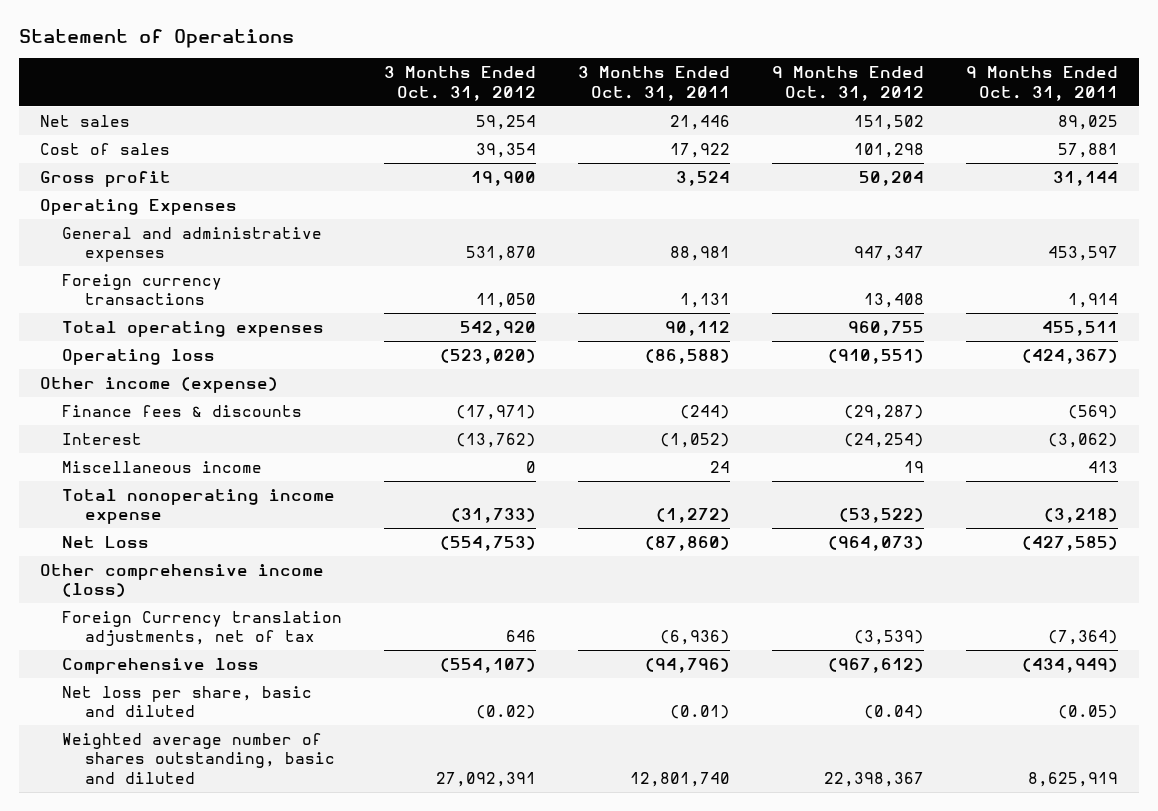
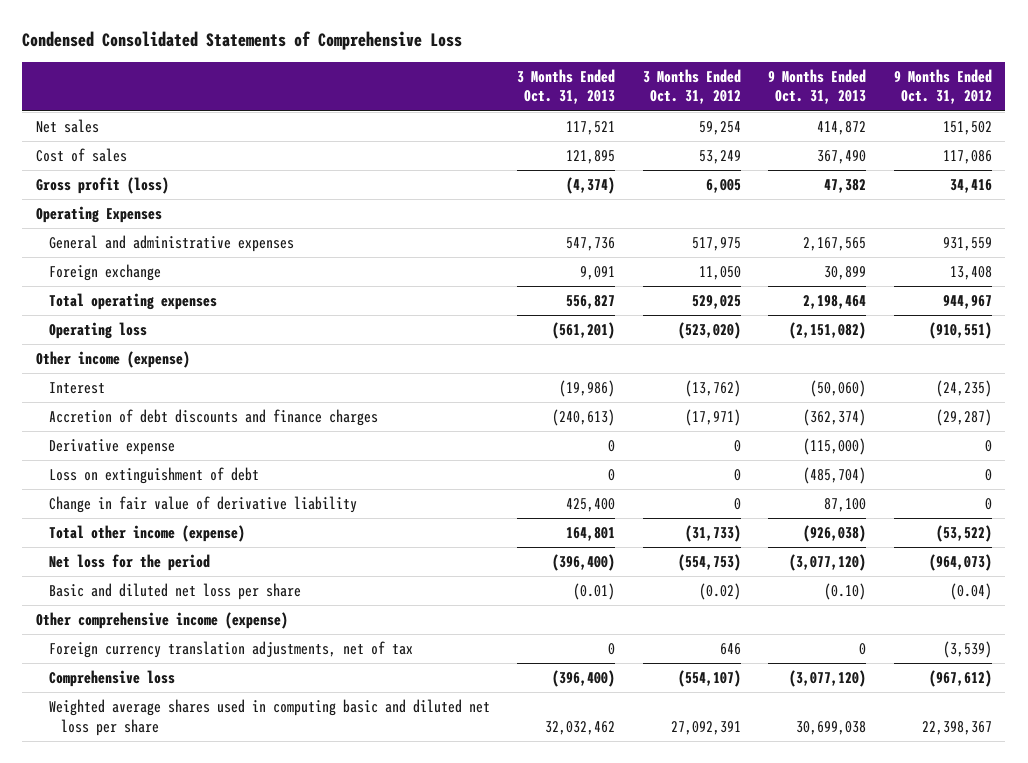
- Statement of Operations
+ Condensed Consolidated Statements of Comprehensive Loss
- | 3 Months Ended Oct. 31, 2012 | 3 Months Ended Oct. 31, 2011 | 9 Months Ended Oct. 31, 2012 | 9 Months Ended Oct. 31, 2011
+ | 3 Months Ended Oct. 31, 2013 | 3 Months Ended Oct. 31, 2012 | 9 Months Ended Oct. 31, 2013 | 9 Months Ended Oct. 31, 2012
- Cost of sales | 39,354 | 17,922 | 101,298 | 57,881
- Gross profit | 19,900 | 3,524 | 50,204 | 31,144
+ Cost of sales | 121,895 | 53,249 | 367,490 | 117,086
+ Gross profit (loss) | (4,374) | 6,005 | 47,382 | 34,416
- General and administrative expenses | 531,870 | 88,981 | 947,347 | 453,597
- Foreign currency transactions | 11,050 | 1,131 | 13,408 | 1,914
- Total operating expenses | 542,920 | 90,112 | 960,755 | 455,511
+ General and administrative expenses | 547,736 | 517,975 | 2,167,565 | 931,559
+ Foreign exchange | 9,091 | 11,050 | 30,899 | 13,408
+ Total operating expenses | 556,827 | 529,025 | 2,198,464 | 944,967
- Finance fees & discounts | (17,971) | (244) | (29,287) | (569)
- Interest | (13,762) | (1,052) | (24,254) | (3,062)
- Miscellaneous income | 0 | 24 | 19 | 413
- Total nonoperating income expense | (31,733) | (1,272) | (53,522) | (3,218)
- Net Loss | (554,753) | (87,860) | (964,073) | (427,585)
- Other comprehensive income (loss)
- Foreign Currency translation adjustments, net of tax | 646 | (6,936) | (3,539) | (7,364)
+ Interest | (19,986) | (13,762) | (50,060) | (24,235)
+ Accretion of debt discounts and finance charges | (240,613) | (17,971) | (362,374) | (29,287)
+ Derivative expense | 0 | 0 | (115,000) | 0
+ Loss on extinguishment of debt | 0 | 0 | (485,704) | 0
+ Change in fair value of derivative liability | 425,400 | 0 | 87,100 | 0
+ Total other income (expense) | 164,801 | (31,733) | (926,038) | (53,522)
+ Net loss for the period | (396,400) | (554,753) | (3,077,120) | (964,073)
+ Basic and diluted net loss per share | (0.01) | (0.02) | (0.10) | (0.04)
+ Other comprehensive income (expense)
+ Foreign currency translation adjustments, net of tax | 0 | 646 | 0 | (3,539)
- Net loss per share, basic and diluted | (0.02) | (0.01) | (0.04) | (0.05)
- Weighted average number of shares outstanding, basic and diluted | 27,092,391 | 12,801,740 | 22,398,367 | 8,625,919
+ Weighted average shares used in computing basic and diluted net loss per share | 32,032,462 | 27,092,391 | 30,699,038 | 22,398,367

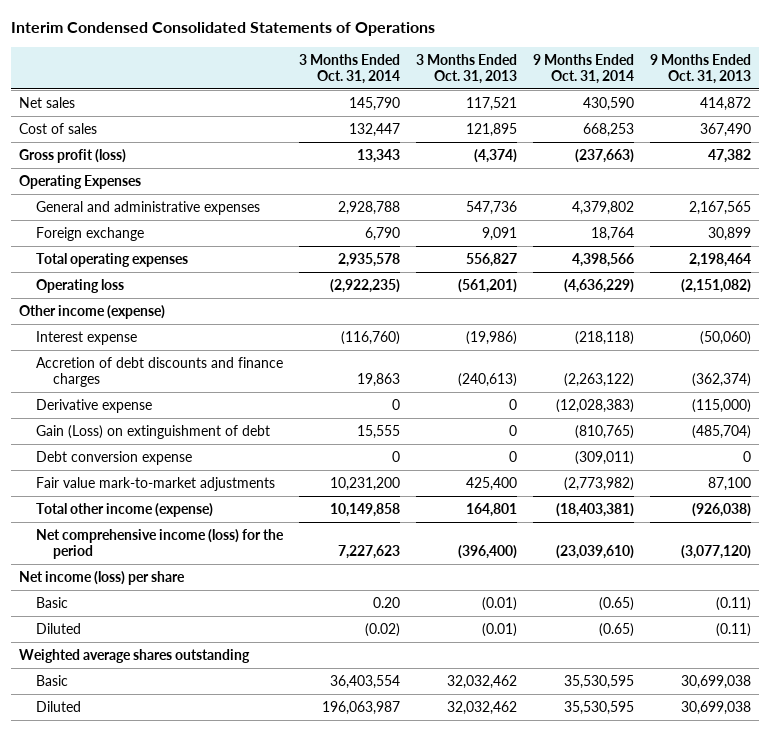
- Condensed Consolidated Statements of Comprehensive Loss
+ Interim Condensed Consolidated Statements of Operations
- | 3 Months Ended Oct. 31, 2013 | 3 Months Ended Oct. 31, 2012 | 9 Months Ended Oct. 31, 2013 | 9 Months Ended Oct. 31, 2012
+ | 3 Months Ended Oct. 31, 2014 | 3 Months Ended Oct. 31, 2013 | 9 Months Ended Oct. 31, 2014 | 9 Months Ended Oct. 31, 2013
- Interest | (19,986) | (13,762) | (50,060) | (24,235)
+ Interest expense | (116,760) | (19,986) | (218,118) | (50,060)
- Loss on extinguishment of debt | 0 | 0 | (485,704) | 0
- Change in fair value of derivative liability | 425,400 | 0 | 87,100 | 0
+ Gain (Loss) on extinguishment of debt | 15,555 | 0 | (810,765) | (485,704)
+ Debt conversion expense | 0 | 0 | (309,011) | 0
+ Fair value mark-to-market adjustments | 10,231,200 | 425,400 | (2,773,982) | 87,100
- Net loss for the period | (396,400) | (554,753) | (3,077,120) | (964,073)
- Basic and diluted net loss per share | (0.01) | (0.02) | (0.10) | (0.04)
- Other comprehensive income (expense)
- Foreign currency translation adjustments, net of tax | 0 | 646 | 0 | (3,539)
- Comprehensive loss | (396,400) | (554,107) | (3,077,120) | (967,612)
- Weighted average shares used in computing basic and diluted net loss per share | 32,032,462 | 27,092,391 | 30,699,038 | 22,398,367
+ Net comprehensive income (loss) for the period | 7,227,623 | (396,400) | (23,039,610) | (3,077,120)
+ Net income (loss) per share
+ Basic | 0.20 | (0.01) | (0.65) | (0.11)
+ Diluted | (0.02) | (0.01) | (0.65) | (0.11)
+ Weighted average shares outstanding
+ Basic | 36,403,554 | 32,032,462 | 35,530,595 | 30,699,038
+ Diluted | 196,063,987 | 32,032,462 | 35,530,595 | 30,699,038

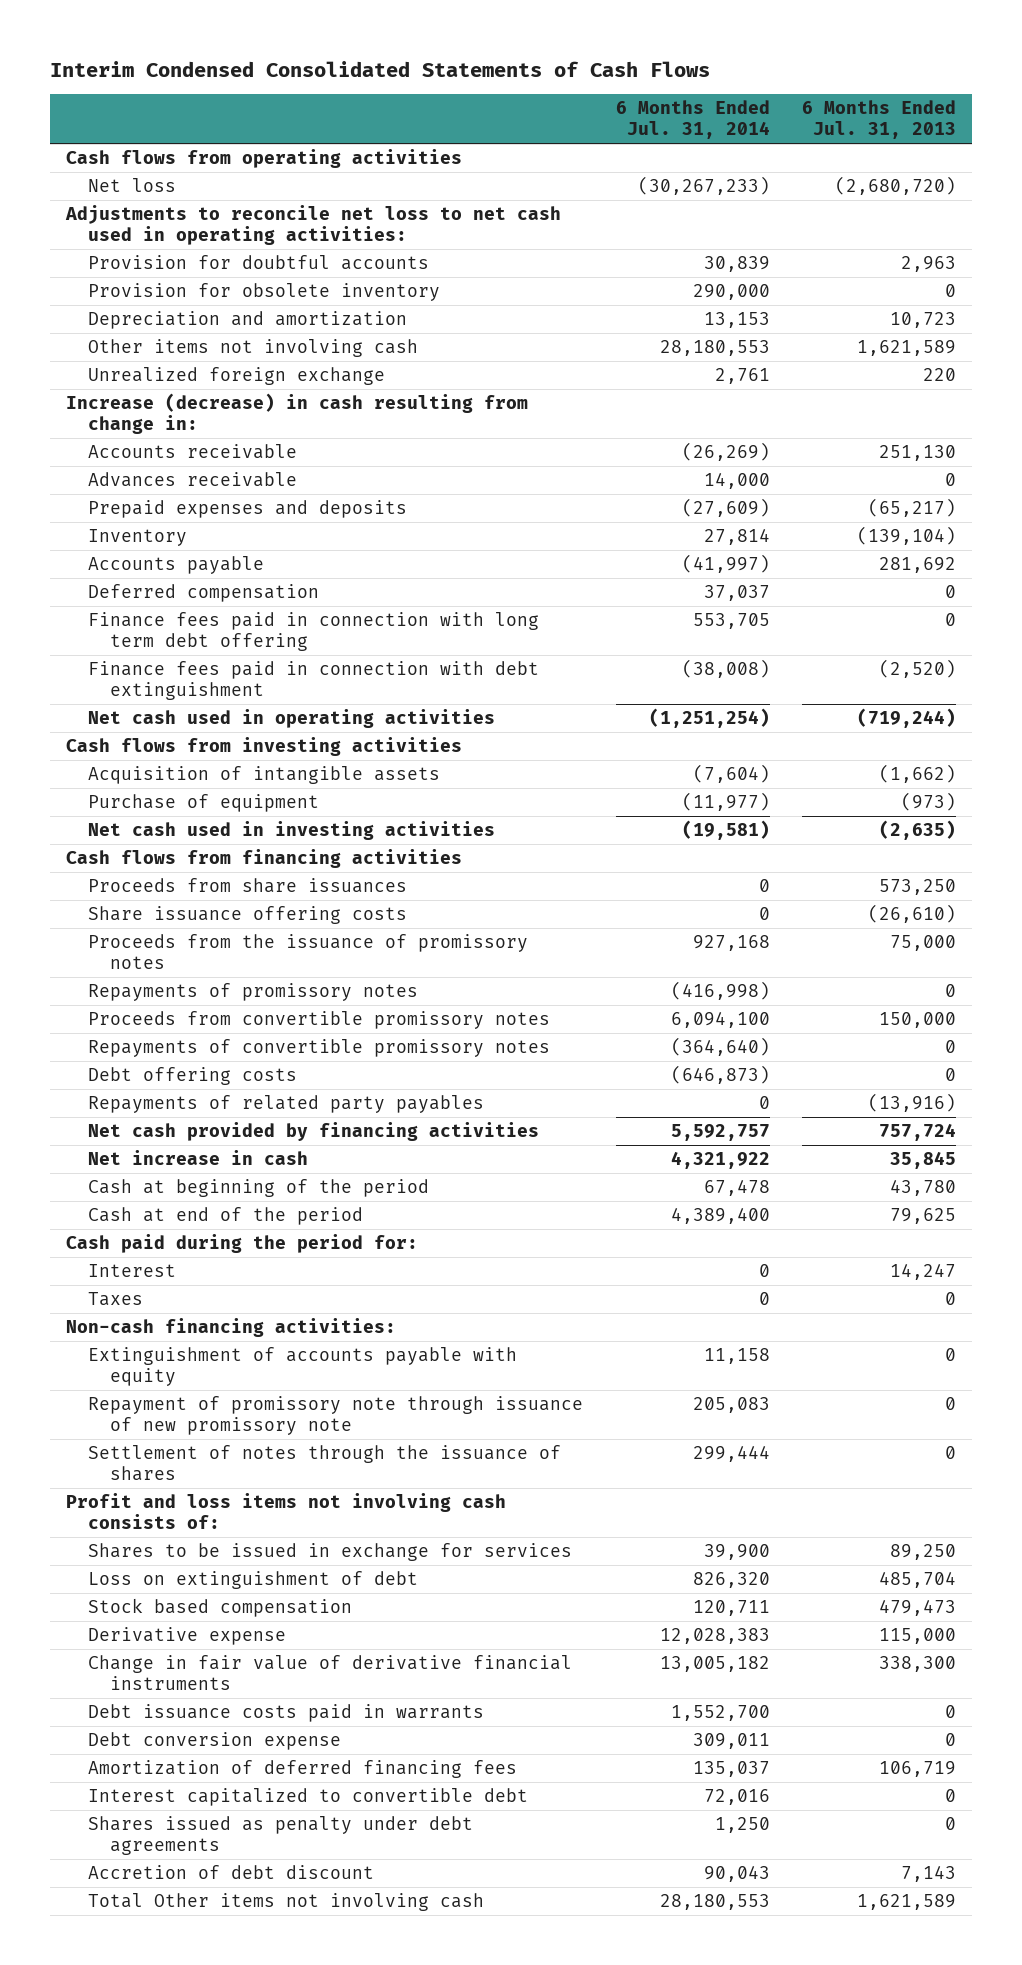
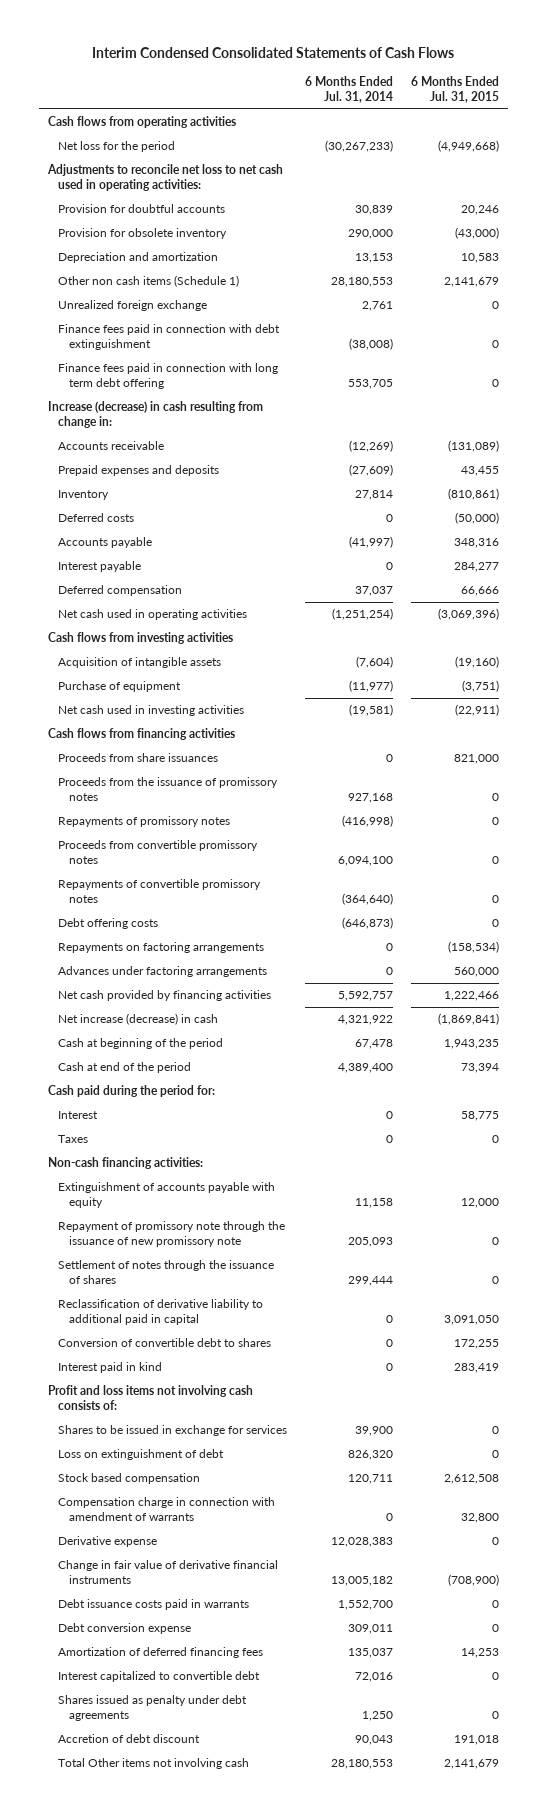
- | 6 Months Ended Jul. 31, 2014 | 6 Months Ended Jul. 31, 2013
+ | 6 Months Ended Jul. 31, 2014 | 6 Months Ended Jul. 31, 2015
- Net loss | (30,267,233) | (2,680,720)
+ Net loss for the period | (30,267,233) | (4,949,668)
- Other items not involving cash | 28,180,553 | 1,621,589
+ Other non cash items (Schedule 1) | 28,180,553 | 2,141,679
moved up: Finance fees paid in connection with debt extinguishment | (38,008) | 0
moved up: Finance fees paid in connection with long term debt offering | 553,705 | 0
- Accounts receivable | (26,269) | 251,130
- Advances receivable | 14,000 | 0
+ Accounts receivable | (12,269) | (131,089)
+ Deferred costs | 0 | (50,000)
+ Interest payable | 0 | 284,277
- Share issuance offering costs | 0 | (26,610)
- Repayments of related party payables | 0 | (13,916)
+ Repayments on factoring arrangements | 0 | (158,534)
+ Advances under factoring arrangements | 0 | 560,000
- Net increase in cash | 4,321,922 | 35,845
+ Net increase (decrease) in cash | 4,321,922 | (1,869,841)
- Repayment of promissory note through issuance of new promissory note | 205,083 | 0
+ Repayment of promissory note through the issuance of new promissory note | 205,093 | 0
+ Reclassification of derivative liability to additional paid in capital | 0 | 3,091,050
+ Conversion of convertible debt to shares | 0 | 172,255
+ Interest paid in kind | 0 | 283,419
+ Compensation charge in connection with amendment of warrants | 0 | 32,800

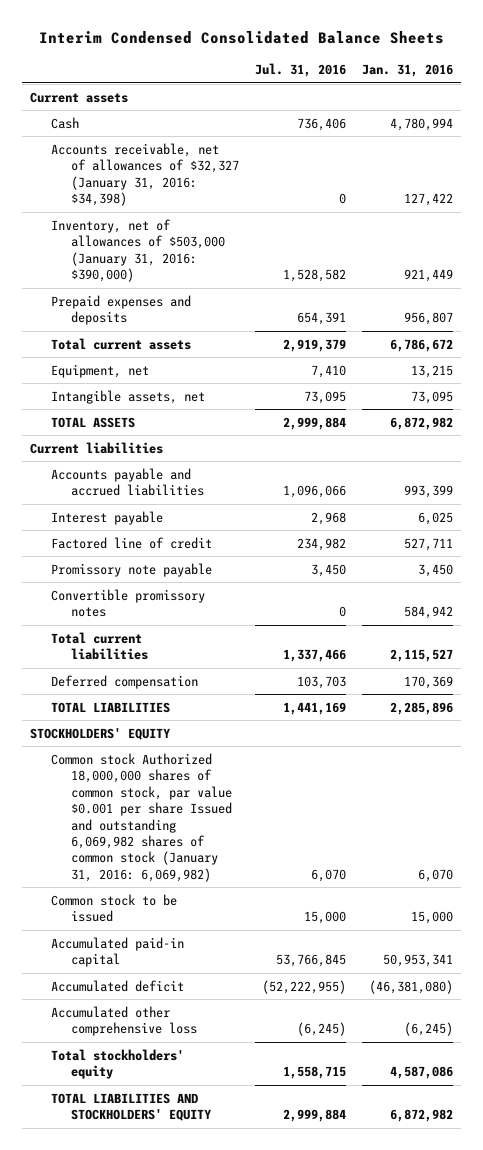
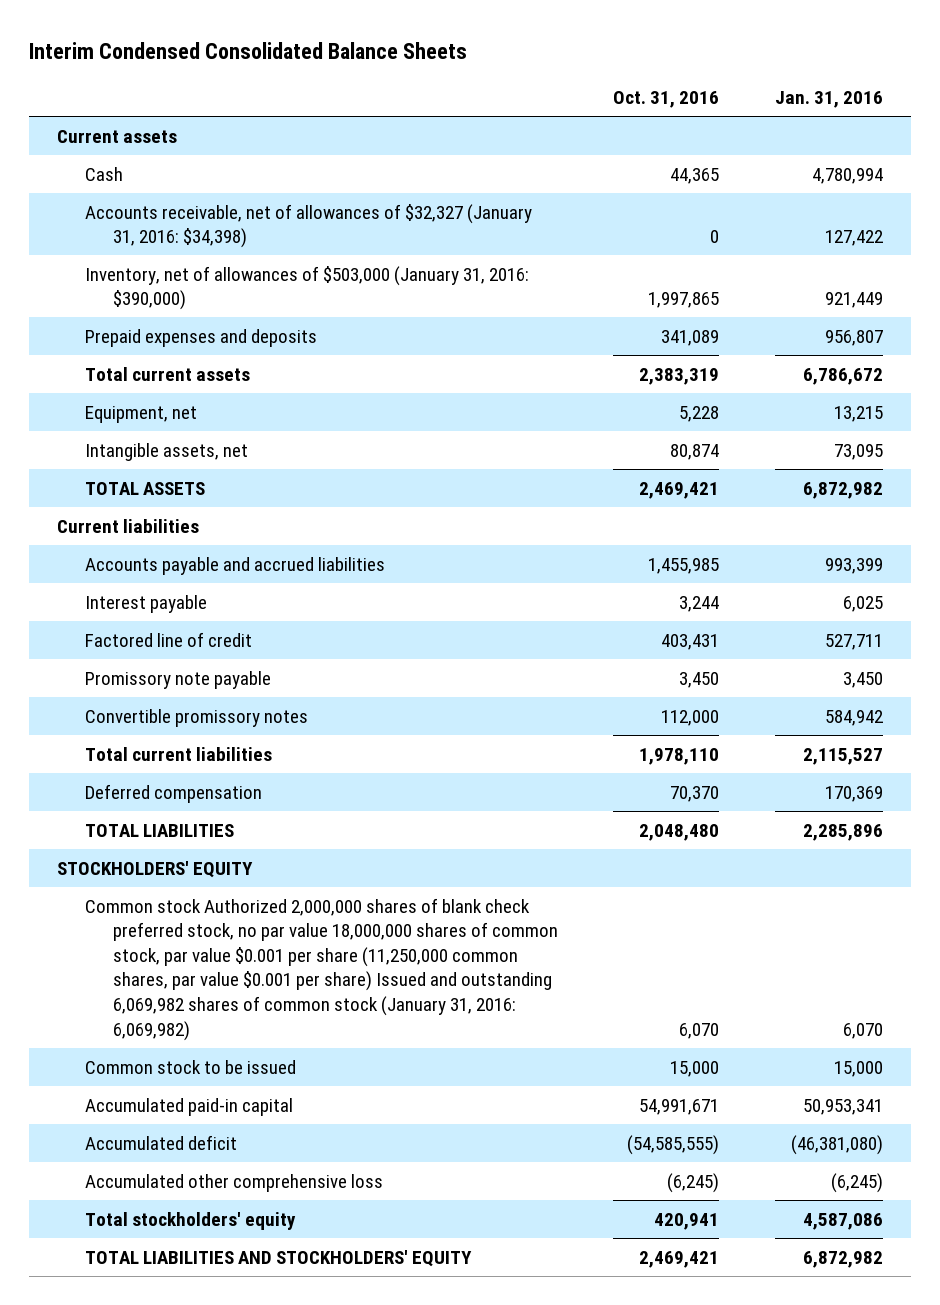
- | Jul. 31, 2016 | Jan. 31, 2016
+ | Oct. 31, 2016 | Jan. 31, 2016
- Common stock Authorized 18,000,000 shares of common stock, par value $0.001 per share Issued and outstanding 6,069,982 shares of common stock (January 31, 2016: 6,069,982) | 6,070 | 6,070
+ Common stock Authorized 2,000,000 shares of blank check preferred stock, no par value 18,000,000 shares of common stock, par value $0.001 per share (11,250,000 common shares, par value $0.001 per share) Issued and outstanding 6,069,982 shares of common stock (January 31, 2016: 6,069,982) | 6,070 | 6,070

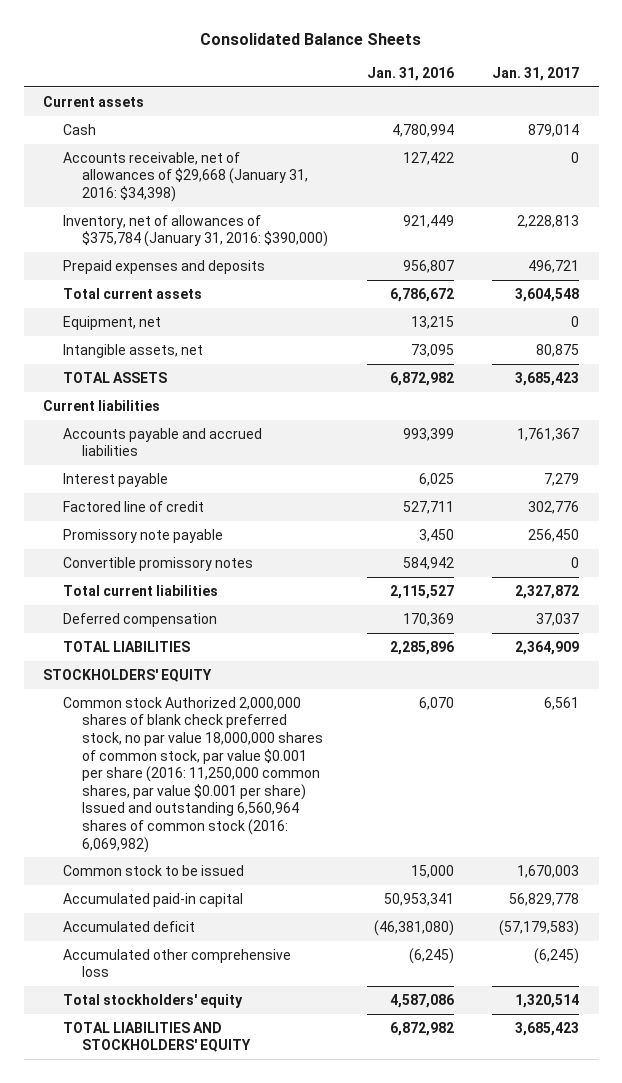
- Interim Condensed Consolidated Balance Sheets
+ Consolidated Balance Sheets
- | Oct. 31, 2016 | Jan. 31, 2016
+ | Jan. 31, 2016 | Jan. 31, 2017
- Accounts receivable, net of allowances of $32,327 (January 31, 2016: $34,398) | 0 | 127,422
- Inventory, net of allowances of $503,000 (January 31, 2016: $390,000) | 1,997,865 | 921,449
+ Accounts receivable, net of allowances of $29,668 (January 31, 2016: $34,398) | 127,422 | 0
+ Inventory, net of allowances of $375,784 (January 31, 2016: $390,000) | 921,449 | 2,228,813
- Common stock Authorized 2,000,000 shares of blank check preferred stock, no par value 18,000,000 shares of common stock, par value $0.001 per share (11,250,000 common shares, par value $0.001 per share) Issued and outstanding 6,069,982 shares of common stock (January 31, 2016: 6,069,982) | 6,070 | 6,070
+ Common stock Authorized 2,000,000 shares of blank check preferred stock, no par value 18,000,000 shares of common stock, par value $0.001 per share (2016: 11,250,000 common shares, par value $0.001 per share) Issued and outstanding 6,560,964 shares of common stock (2016: 6,069,982) | 6,070 | 6,561

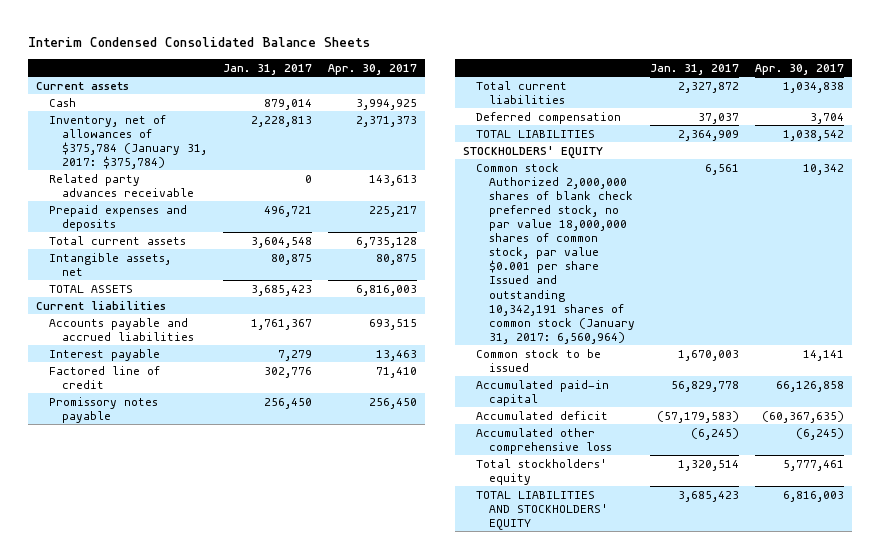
- Consolidated Balance Sheets
+ Interim Condensed Consolidated Balance Sheets
- | Jan. 31, 2016 | Jan. 31, 2017
+ | Jan. 31, 2017 | Apr. 30, 2017
- Accounts receivable, net of allowances of $29,668 (January 31, 2016: $34,398) | 127,422 | 0
- Inventory, net of allowances of $375,784 (January 31, 2016: $390,000) | 921,449 | 2,228,813
+ Inventory, net of allowances of $375,784 (January 31, 2017: $375,784) | 2,228,813 | 2,371,373
+ Related party advances receivable | 0 | 143,613
- Equipment, net | 13,215 | 0
- Promissory note payable | 3,450 | 256,450
- Convertible promissory notes | 584,942 | 0
+ Promissory notes payable | 256,450 | 256,450
- Common stock Authorized 2,000,000 shares of blank check preferred stock, no par value 18,000,000 shares of common stock, par value $0.001 per share (2016: 11,250,000 common shares, par value $0.001 per share) Issued and outstanding 6,560,964 shares of common stock (2016: 6,069,982) | 6,070 | 6,561
+ Common stock Authorized 2,000,000 shares of blank check preferred stock, no par value 18,000,000 shares of common stock, par value $0.001 per share Issued and outstanding 10,342,191 shares of common stock (January 31, 2017: 6,560,964) | 6,561 | 10,342

